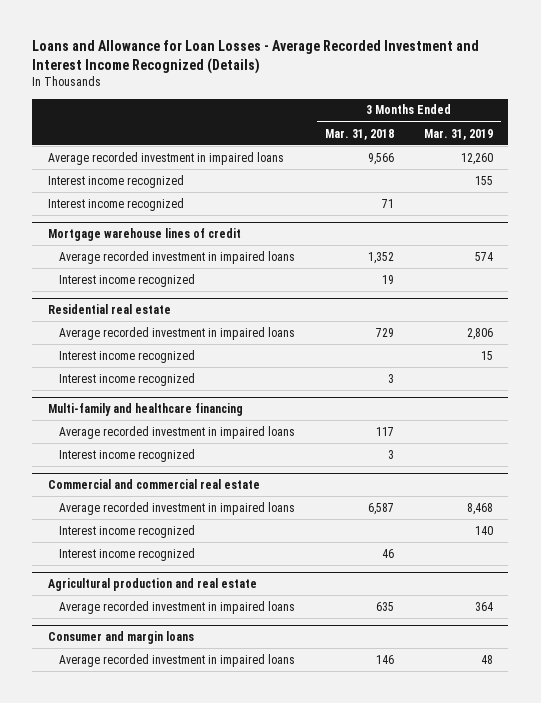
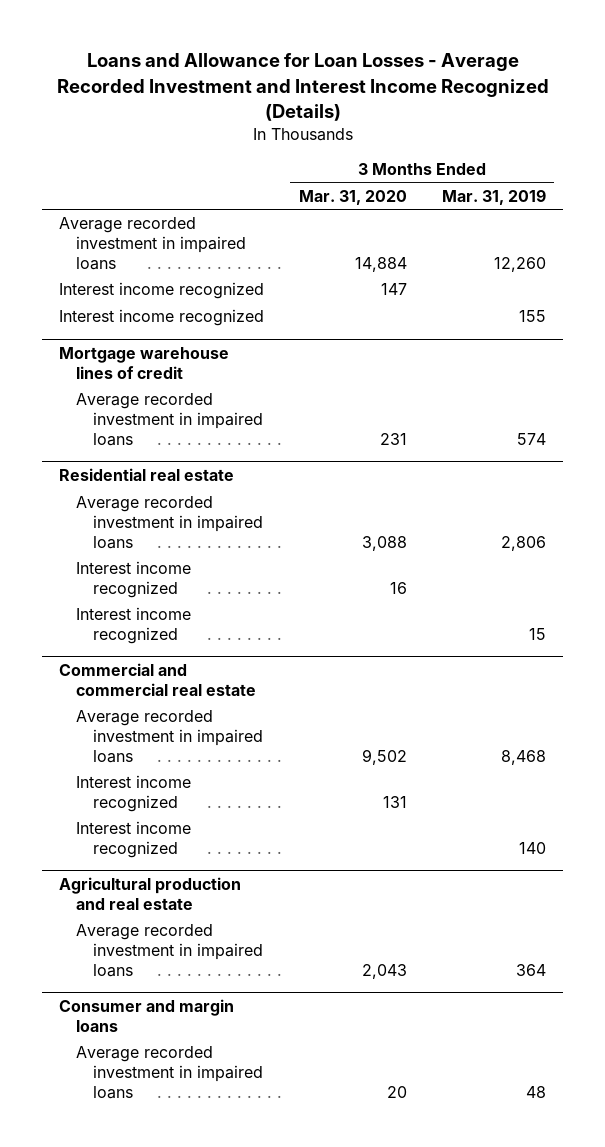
- | 3 Months Ended Mar. 31, 2018 | 3 Months Ended Mar. 31, 2019
+ | 3 Months Ended Mar. 31, 2020 | 3 Months Ended Mar. 31, 2019
moved down: Interest income recognized | | 155
@ Mortgage warehouse lines of credit
- Interest income recognized | 19 |
- Multi-family and healthcare financing
- Average recorded investment in impaired loans | 117 |
- Interest income recognized | 3 |
@ Residential real estate
moved down: Interest income recognized | | 15
@ Commercial and commercial real estate
moved down: Interest income recognized | | 140

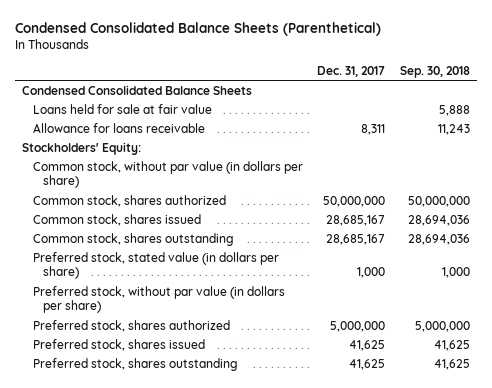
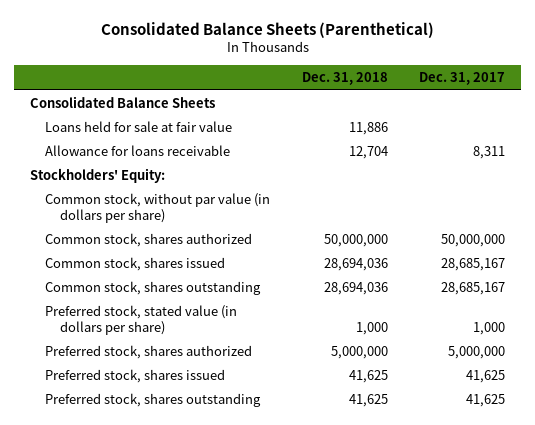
- Condensed Consolidated Balance Sheets (Parenthetical)
+ Consolidated Balance Sheets (Parenthetical)
- | Dec. 31, 2017 | Sep. 30, 2018
+ | Dec. 31, 2018 | Dec. 31, 2017
- Condensed Consolidated Balance Sheets
+ Consolidated Balance Sheets
- Preferred stock, without par value (in dollars per share)

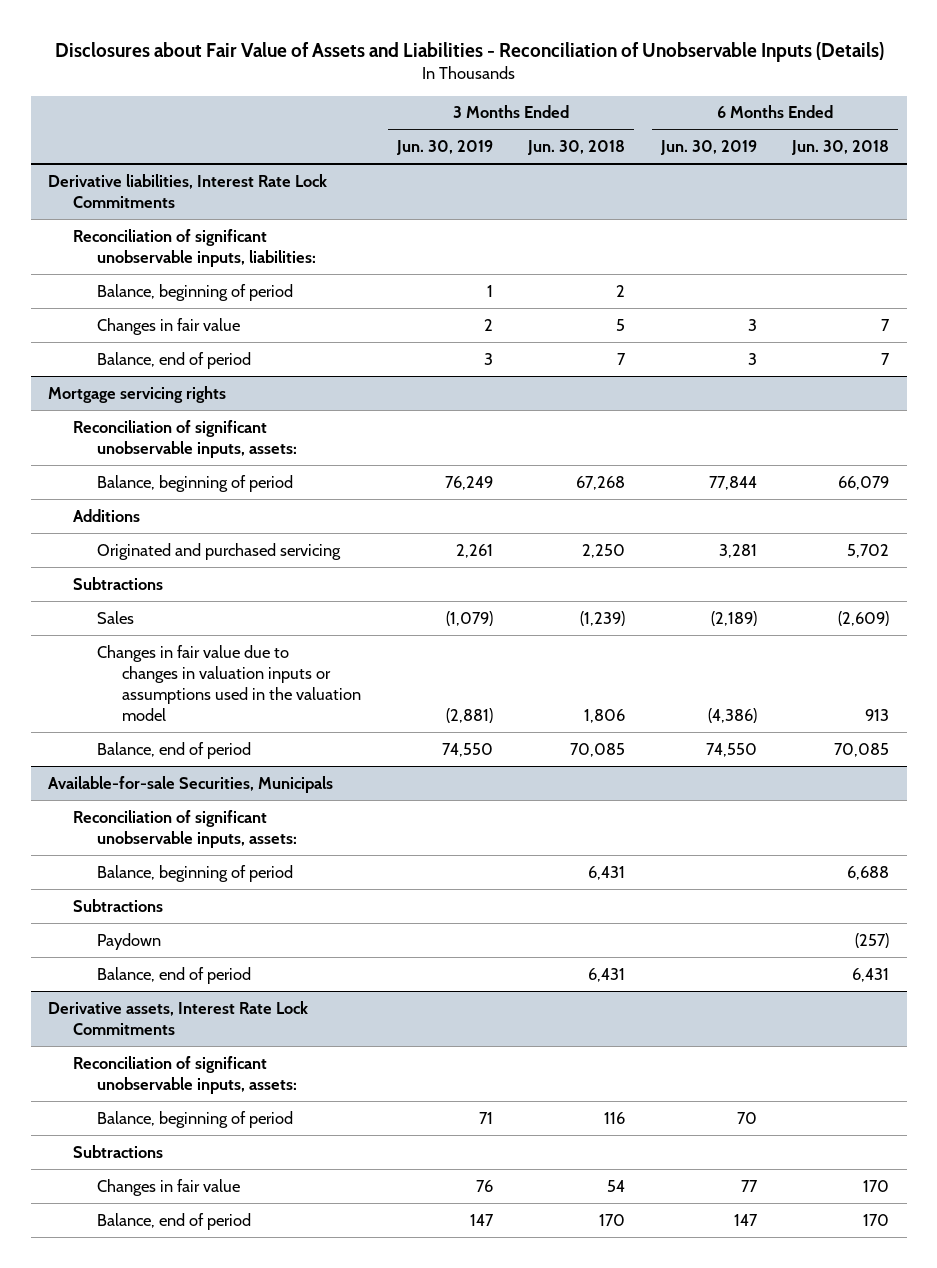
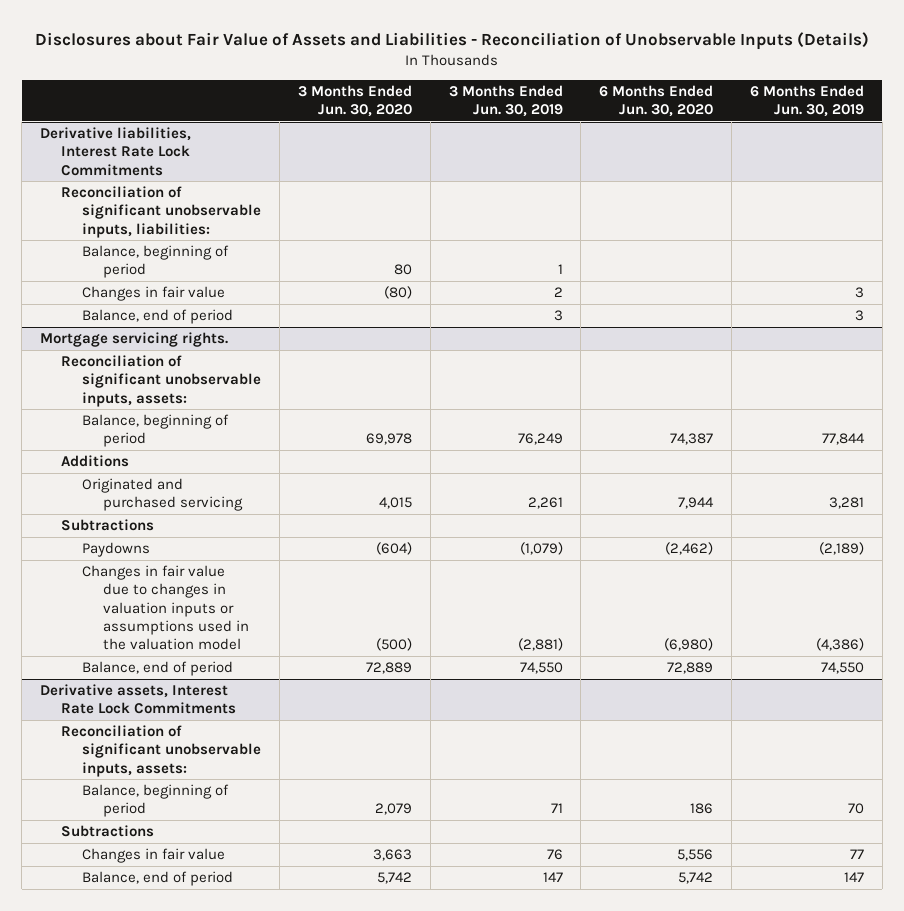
- | 3 Months Ended Jun. 30, 2019 | 3 Months Ended Jun. 30, 2018 | 6 Months Ended Jun. 30, 2019 | 6 Months Ended Jun. 30, 2018
+ | 3 Months Ended Jun. 30, 2020 | 3 Months Ended Jun. 30, 2019 | 6 Months Ended Jun. 30, 2020 | 6 Months Ended Jun. 30, 2019
- Mortgage servicing rights
+ Mortgage servicing rights.
- Sales | (1,079) | (1,239) | (2,189) | (2,609)
+ Paydowns | (604) | (1,079) | (2,462) | (2,189)
- Available-for-sale Securities, Municipals
- Reconciliation of significant unobservable inputs, assets:
- Balance, beginning of period | | 6,431 | | 6,688
- Subtractions
- Paydown | | | | (257)
- Balance, end of period | | 6,431 | | 6,431

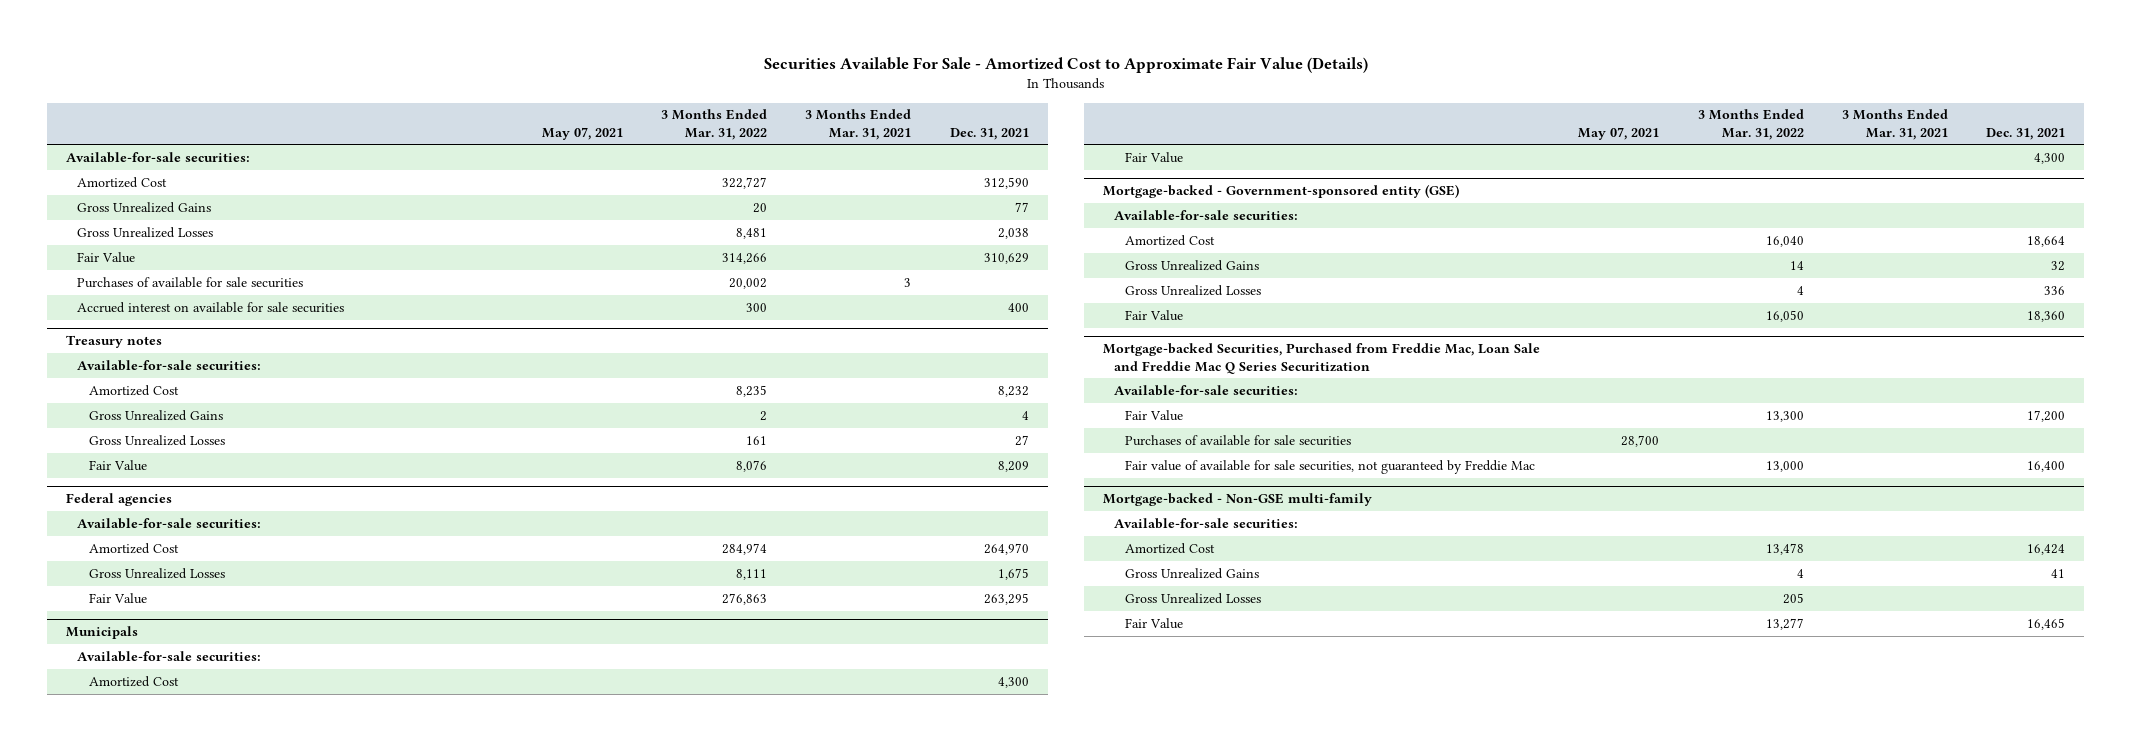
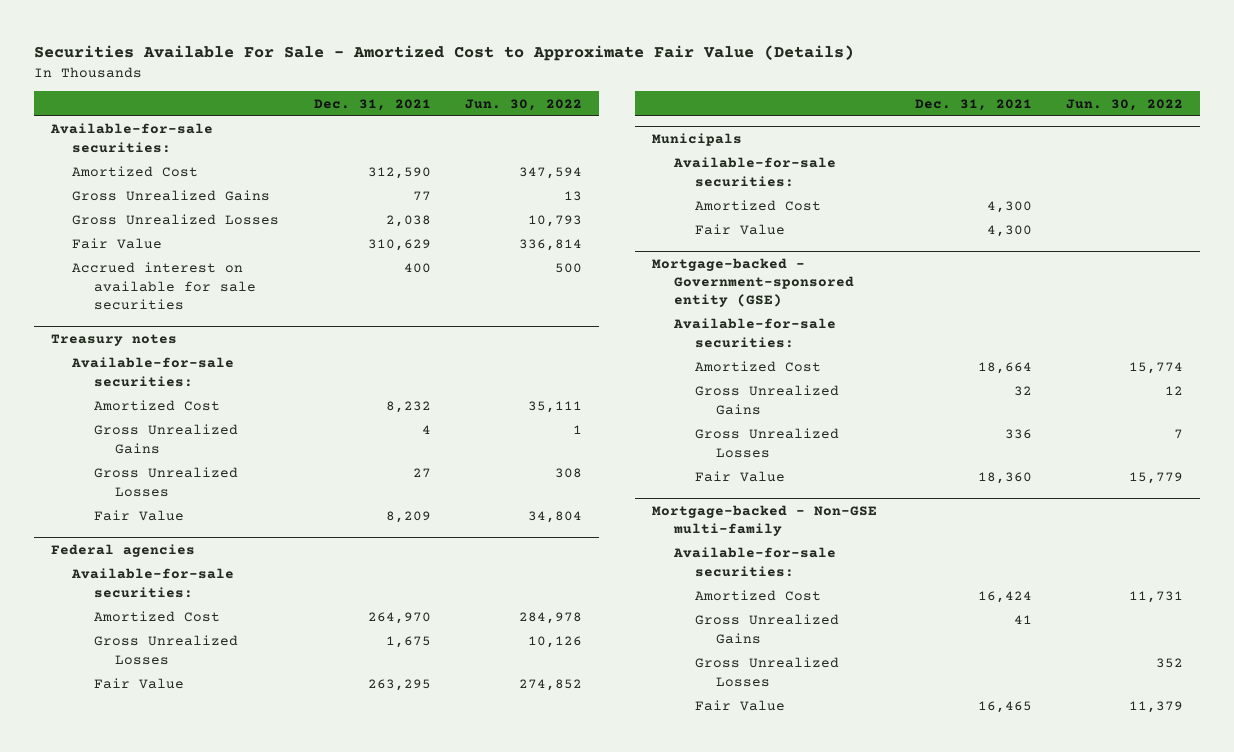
- | May 07, 2021 | 3 Months Ended Mar. 31, 2022 | 3 Months Ended Mar. 31, 2021 | Dec. 31, 2021
+ | Dec. 31, 2021 | Jun. 30, 2022
- Purchases of available for sale securities | | 20,002 | 3 |
- Mortgage-backed Securities, Purchased from Freddie Mac, Loan Sale and Freddie Mac Q Series Securitization
- Available-for-sale securities:
- Fair Value | | 13,300 | | 17,200
- Purchases of available for sale securities | 28,700 | | |
- Fair value of available for sale securities, not guaranteed by Freddie Mac | | 13,000 | | 16,400

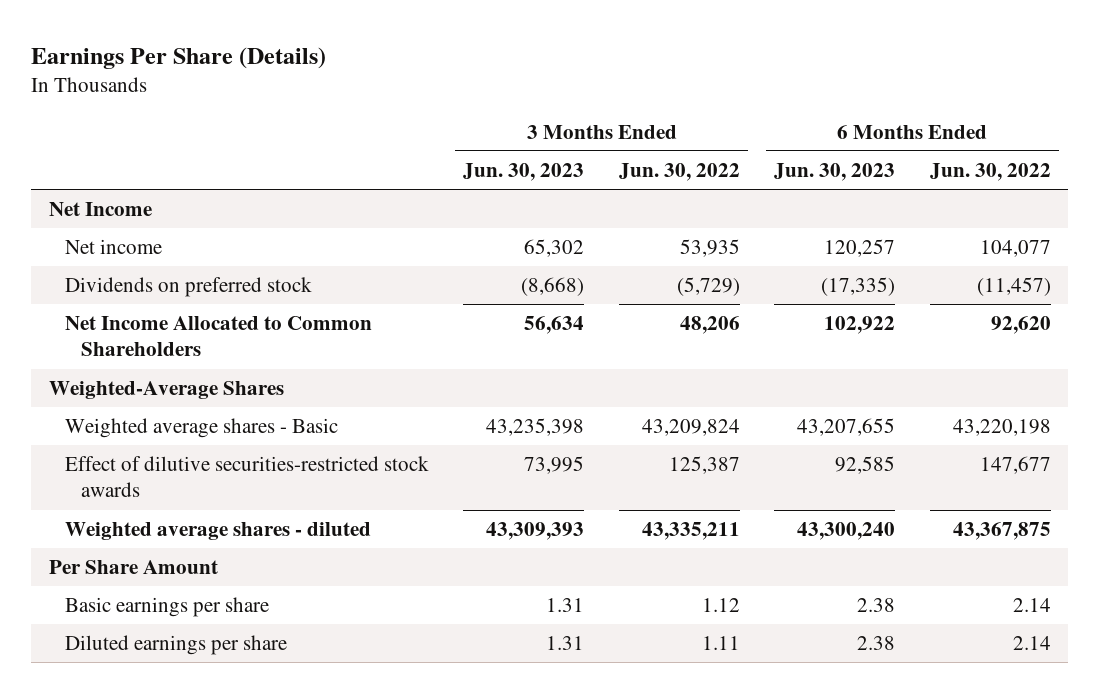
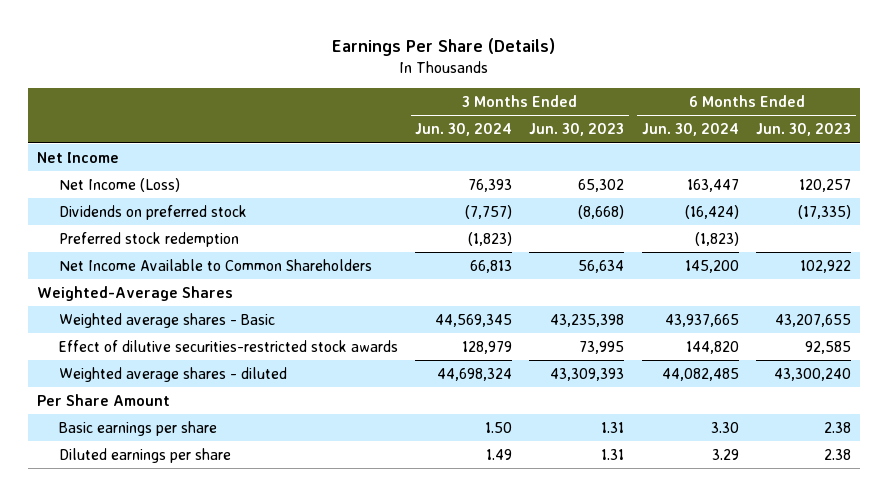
- | 3 Months Ended Jun. 30, 2023 | 3 Months Ended Jun. 30, 2022 | 6 Months Ended Jun. 30, 2023 | 6 Months Ended Jun. 30, 2022
+ | 3 Months Ended Jun. 30, 2024 | 3 Months Ended Jun. 30, 2023 | 6 Months Ended Jun. 30, 2024 | 6 Months Ended Jun. 30, 2023
- Net income | 65,302 | 53,935 | 120,257 | 104,077
+ Net Income (Loss) | 76,393 | 65,302 | 163,447 | 120,257
- Net Income Allocated to Common Shareholders | 56,634 | 48,206 | 102,922 | 92,620
+ Preferred stock redemption | (1,823) | | (1,823) |
+ Net Income Available to Common Shareholders | 66,813 | 56,634 | 145,200 | 102,922

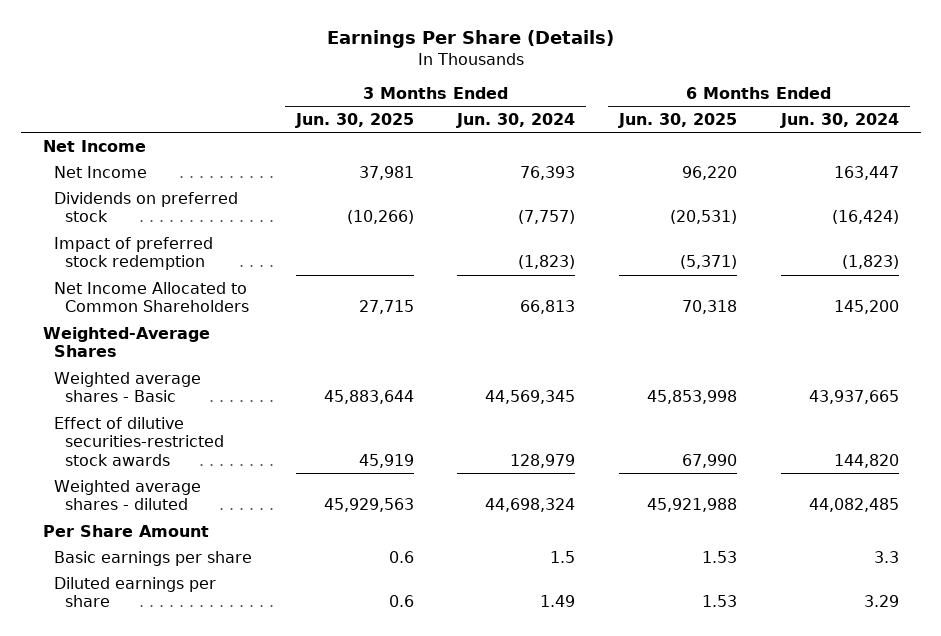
- | 3 Months Ended Jun. 30, 2024 | 3 Months Ended Jun. 30, 2023 | 6 Months Ended Jun. 30, 2024 | 6 Months Ended Jun. 30, 2023
+ | 3 Months Ended Jun. 30, 2025 | 3 Months Ended Jun. 30, 2024 | 6 Months Ended Jun. 30, 2025 | 6 Months Ended Jun. 30, 2024
- Net Income (Loss) | 76,393 | 65,302 | 163,447 | 120,257
+ Net Income | 37,981 | 76,393 | 96,220 | 163,447
- Preferred stock redemption | (1,823) | | (1,823) |
- Net Income Available to Common Shareholders | 66,813 | 56,634 | 145,200 | 102,922
+ Impact of preferred stock redemption | | (1,823) | (5,371) | (1,823)
+ Net Income Allocated to Common Shareholders | 27,715 | 66,813 | 70,318 | 145,200
- Basic earnings per share | 1.50 | 1.31 | 3.30 | 2.38
+ Basic earnings per share | 0.6 | 1.5 | 1.53 | 3.3

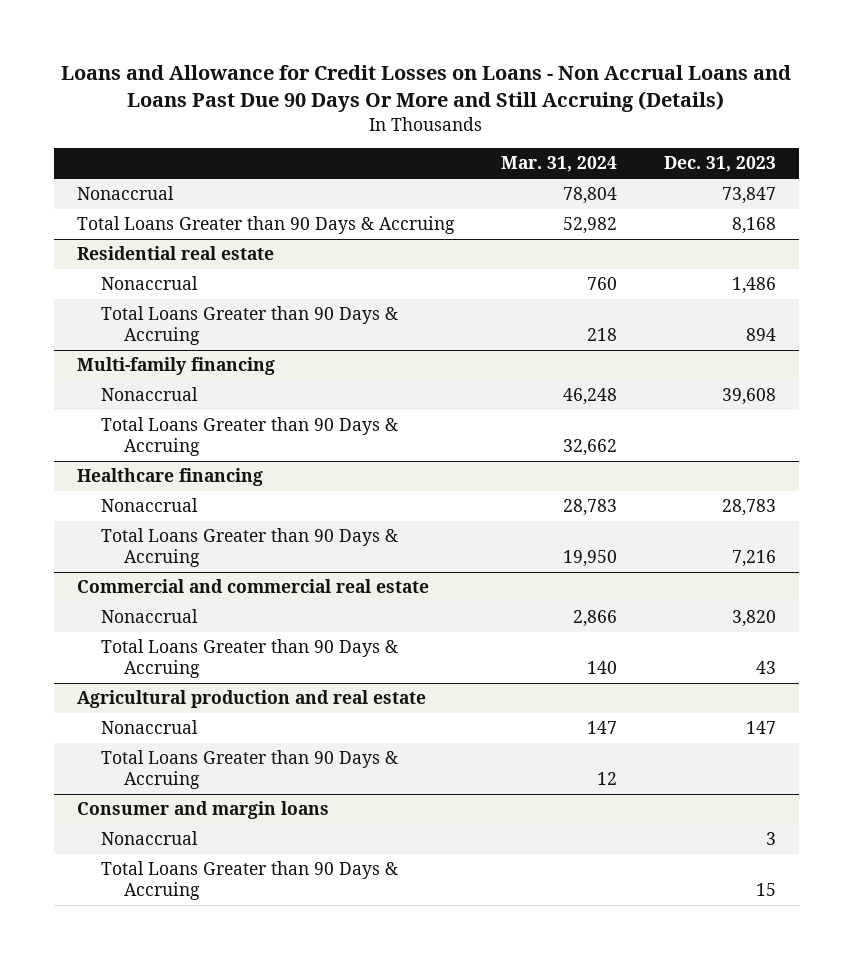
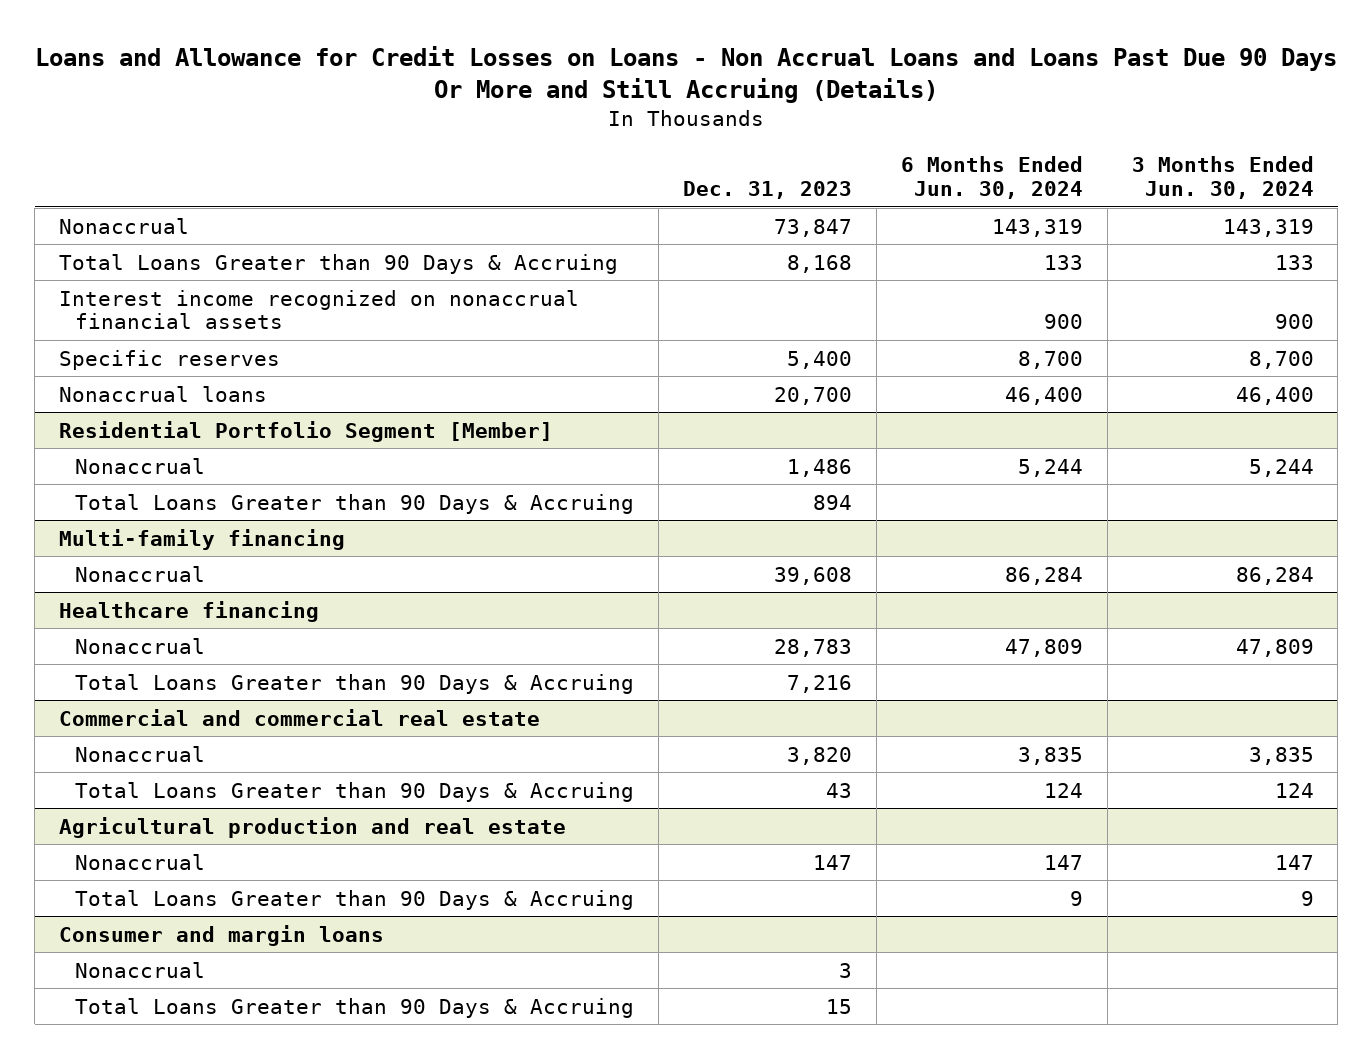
- | Mar. 31, 2024 | Dec. 31, 2023
+ | Dec. 31, 2023 | 6 Months Ended Jun. 30, 2024 | 3 Months Ended Jun. 30, 2024
- Residential real estate
+ Interest income recognized on nonaccrual financial assets | | 900 | 900
+ Specific reserves | 5,400 | 8,700 | 8,700
+ Nonaccrual loans | 20,700 | 46,400 | 46,400
+ Residential Portfolio Segment [Member]
@ Multi-family financing
- Total Loans Greater than 90 Days & Accruing | 32,662 |

